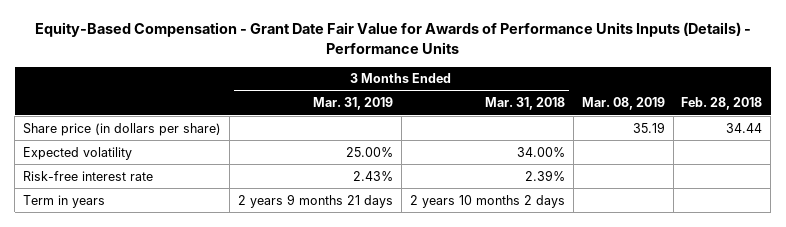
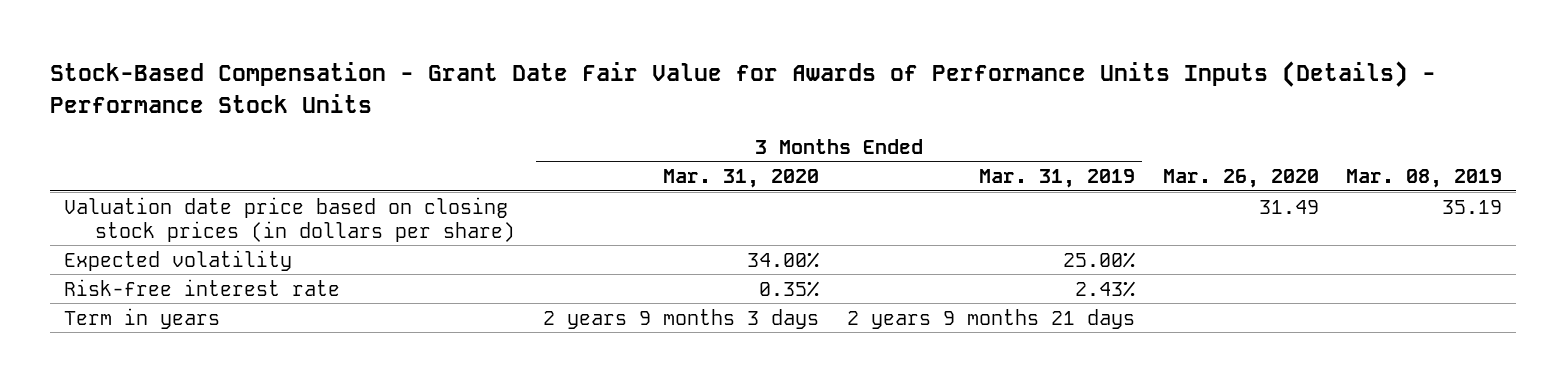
- Equity-Based Compensation - Grant Date Fair Value for Awards of Performance Units Inputs (Details) - Performance Units
+ Stock-Based Compensation - Grant Date Fair Value for Awards of Performance Units Inputs (Details) - Performance Stock Units
- | 3 Months Ended Mar. 31, 2019 | 3 Months Ended Mar. 31, 2018 | Mar. 08, 2019 | Feb. 28, 2018
+ | 3 Months Ended Mar. 31, 2020 | 3 Months Ended Mar. 31, 2019 | Mar. 26, 2020 | Mar. 08, 2019
- Share price (in dollars per share) | | | 35.19 | 34.44
+ Valuation date price based on closing stock prices (in dollars per share) | | | 31.49 | 35.19

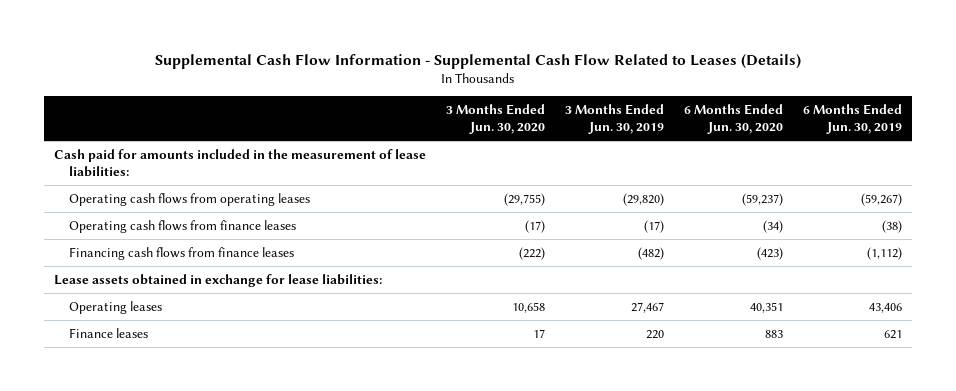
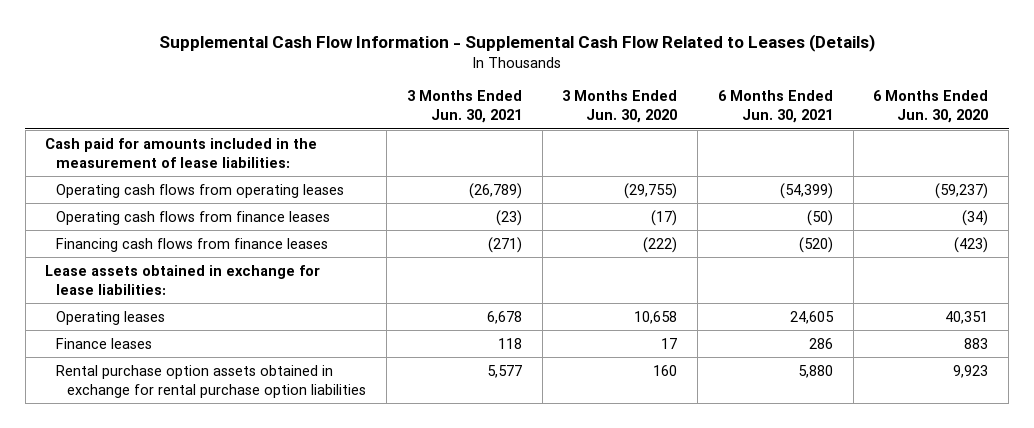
- | 3 Months Ended Jun. 30, 2020 | 3 Months Ended Jun. 30, 2019 | 6 Months Ended Jun. 30, 2020 | 6 Months Ended Jun. 30, 2019
+ | 3 Months Ended Jun. 30, 2021 | 3 Months Ended Jun. 30, 2020 | 6 Months Ended Jun. 30, 2021 | 6 Months Ended Jun. 30, 2020
+ Rental purchase option assets obtained in exchange for rental purchase option liabilities | 5,577 | 160 | 5,880 | 9,923

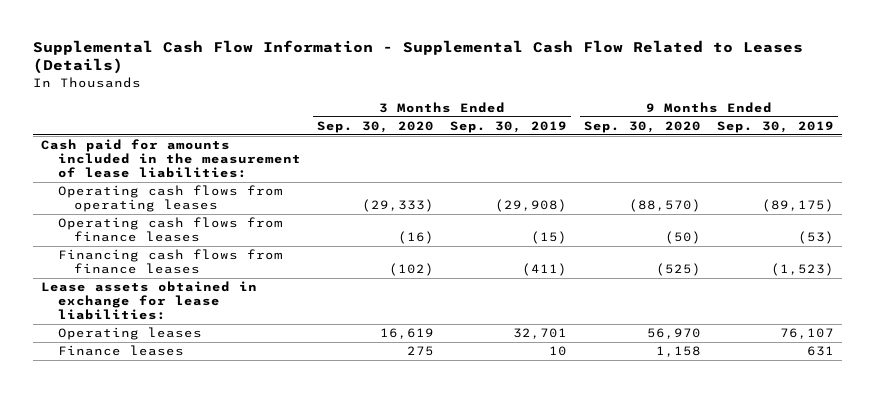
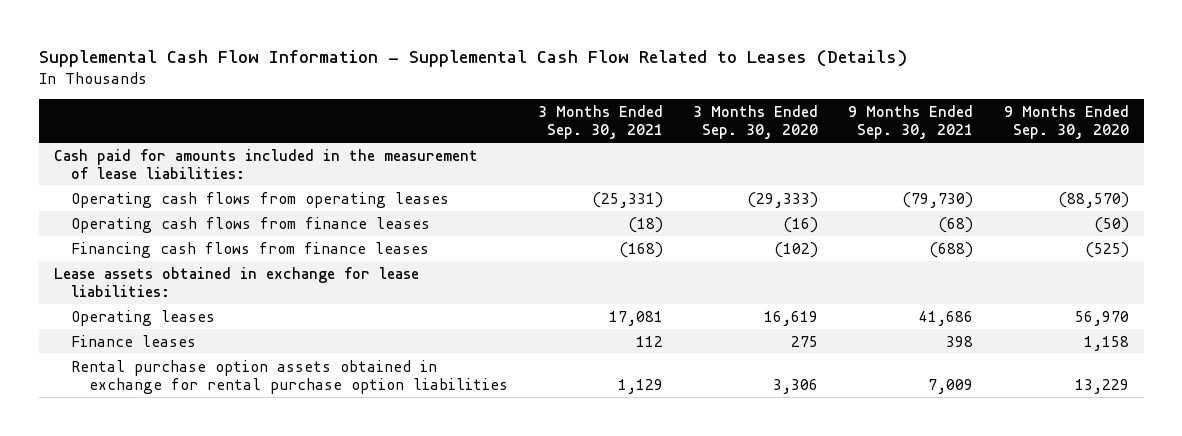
- | 3 Months Ended Sep. 30, 2020 | 3 Months Ended Sep. 30, 2019 | 9 Months Ended Sep. 30, 2020 | 9 Months Ended Sep. 30, 2019
+ | 3 Months Ended Sep. 30, 2021 | 3 Months Ended Sep. 30, 2020 | 9 Months Ended Sep. 30, 2021 | 9 Months Ended Sep. 30, 2020
+ Rental purchase option assets obtained in exchange for rental purchase option liabilities | 1,129 | 3,306 | 7,009 | 13,229

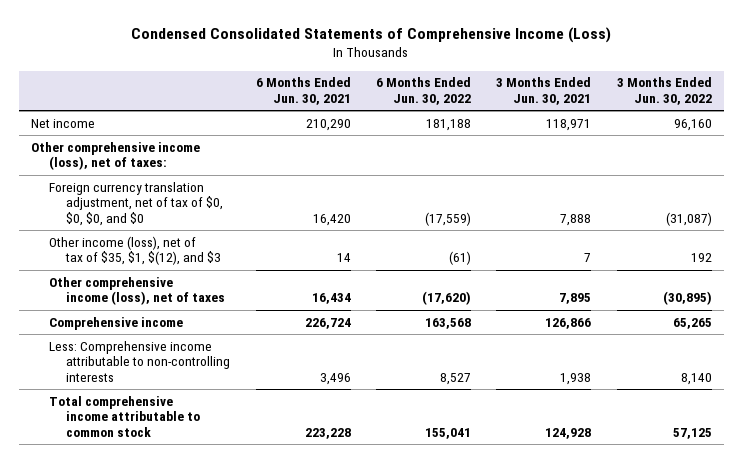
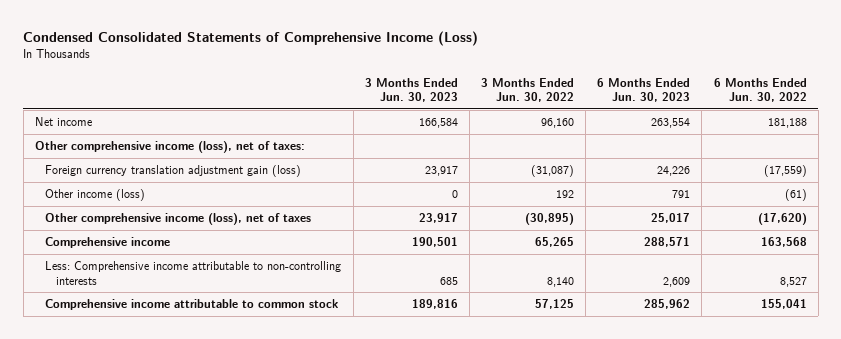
- | 6 Months Ended Jun. 30, 2021 | 6 Months Ended Jun. 30, 2022 | 3 Months Ended Jun. 30, 2021 | 3 Months Ended Jun. 30, 2022
+ | 3 Months Ended Jun. 30, 2023 | 3 Months Ended Jun. 30, 2022 | 6 Months Ended Jun. 30, 2023 | 6 Months Ended Jun. 30, 2022
- Foreign currency translation adjustment, net of tax of $0, $0, $0, and $0 | 16,420 | (17,559) | 7,888 | (31,087)
- Other income (loss), net of tax of $35, $1, $(12), and $3 | 14 | (61) | 7 | 192
+ Foreign currency translation adjustment gain (loss) | 23,917 | (31,087) | 24,226 | (17,559)
+ Other income (loss) | 0 | 192 | 791 | (61)
- Total comprehensive income attributable to common stock | 223,228 | 155,041 | 124,928 | 57,125
+ Comprehensive income attributable to common stock | 189,816 | 57,125 | 285,962 | 155,041

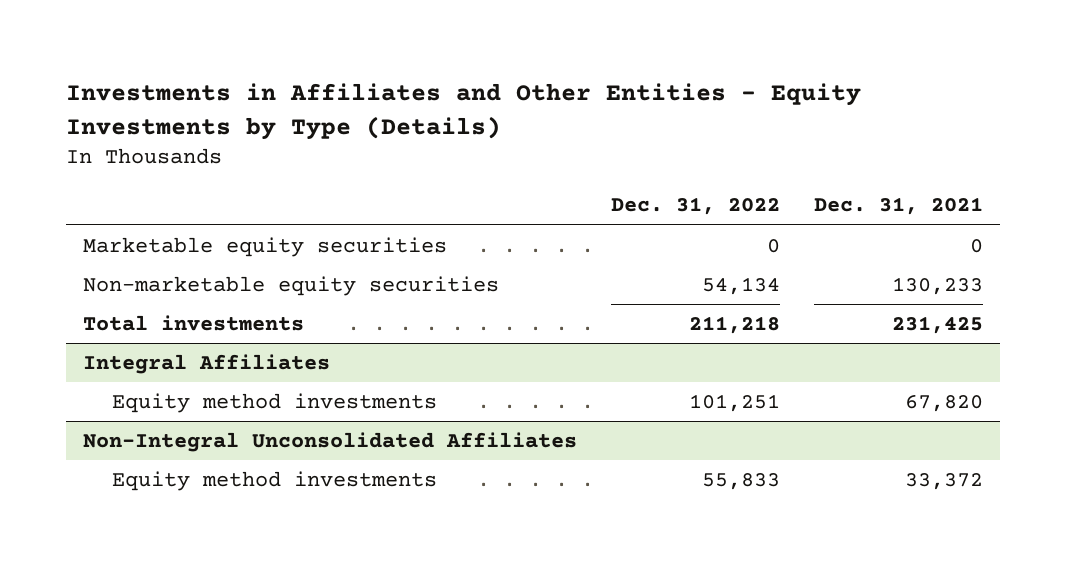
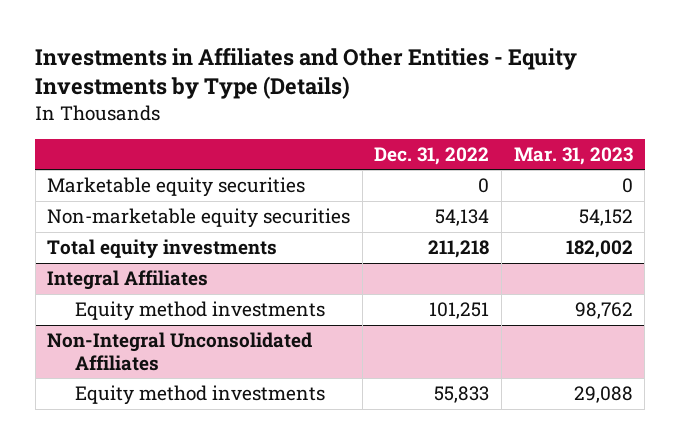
- | Dec. 31, 2022 | Dec. 31, 2021
+ | Dec. 31, 2022 | Mar. 31, 2023
- Total investments | 211,218 | 231,425
+ Total equity investments | 211,218 | 182,002

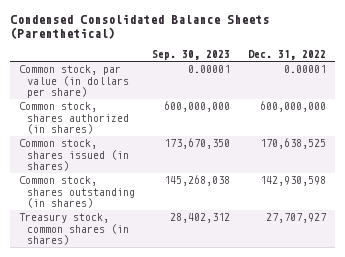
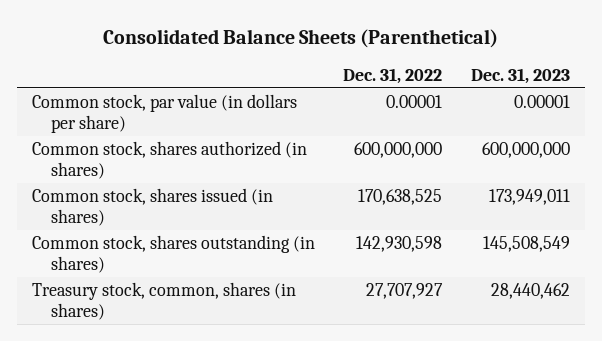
- Condensed Consolidated Balance Sheets (Parenthetical)
+ Consolidated Balance Sheets (Parenthetical)
- | Sep. 30, 2023 | Dec. 31, 2022
+ | Dec. 31, 2022 | Dec. 31, 2023
- Treasury stock, common shares (in shares) | 28,402,312 | 27,707,927
+ Treasury stock, common, shares (in shares) | 27,707,927 | 28,440,462

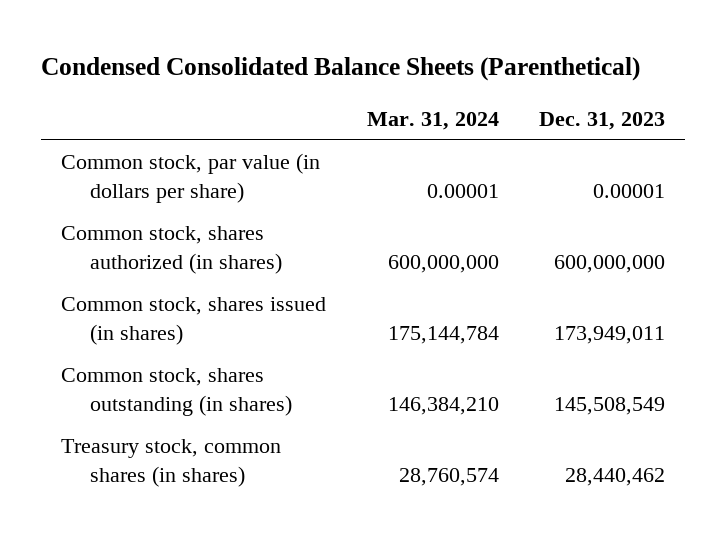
- Consolidated Balance Sheets (Parenthetical)
+ Condensed Consolidated Balance Sheets (Parenthetical)
- | Dec. 31, 2022 | Dec. 31, 2023
+ | Mar. 31, 2024 | Dec. 31, 2023
- Treasury stock, common, shares (in shares) | 27,707,927 | 28,440,462
+ Treasury stock, common shares (in shares) | 28,760,574 | 28,440,462

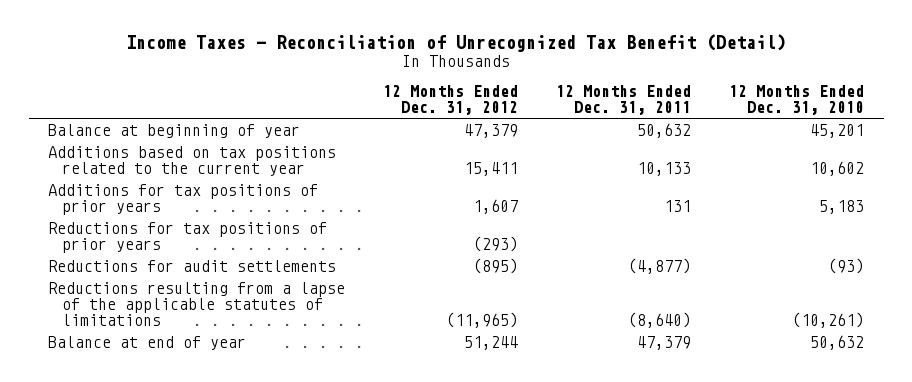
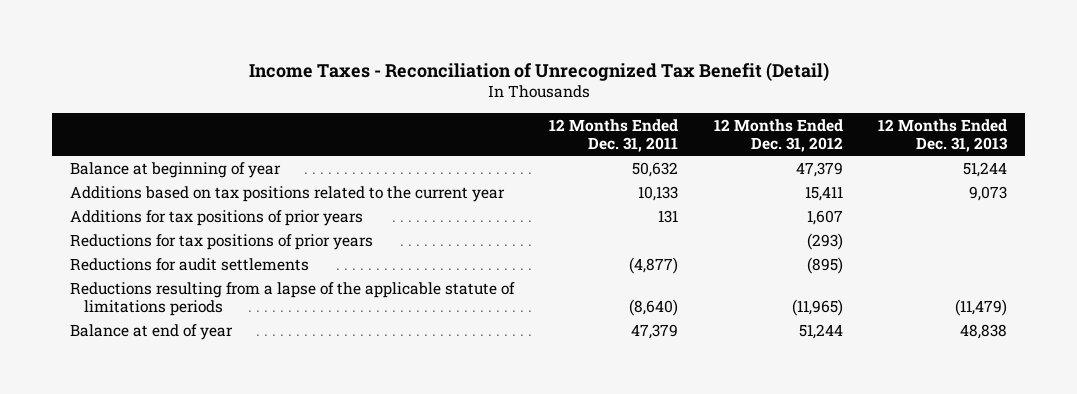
- | 12 Months Ended Dec. 31, 2012 | 12 Months Ended Dec. 31, 2011 | 12 Months Ended Dec. 31, 2010
+ | 12 Months Ended Dec. 31, 2011 | 12 Months Ended Dec. 31, 2012 | 12 Months Ended Dec. 31, 2013
- Reductions resulting from a lapse of the applicable statutes of limitations | (11,965) | (8,640) | (10,261)
+ Reductions resulting from a lapse of the applicable statute of limitations periods | (8,640) | (11,965) | (11,479)

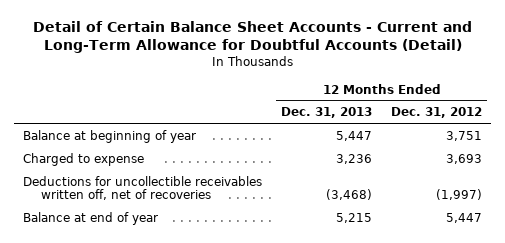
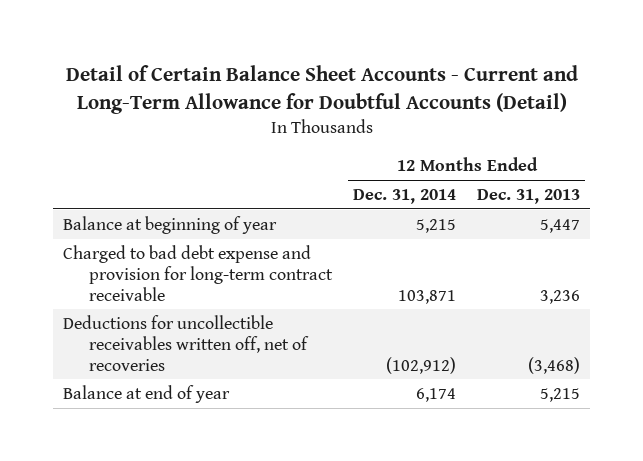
- | 12 Months Ended Dec. 31, 2013 | 12 Months Ended Dec. 31, 2012
+ | 12 Months Ended Dec. 31, 2014 | 12 Months Ended Dec. 31, 2013
- Charged to expense | 3,236 | 3,693
+ Charged to bad debt expense and provision for long-term contract receivable | 103,871 | 3,236

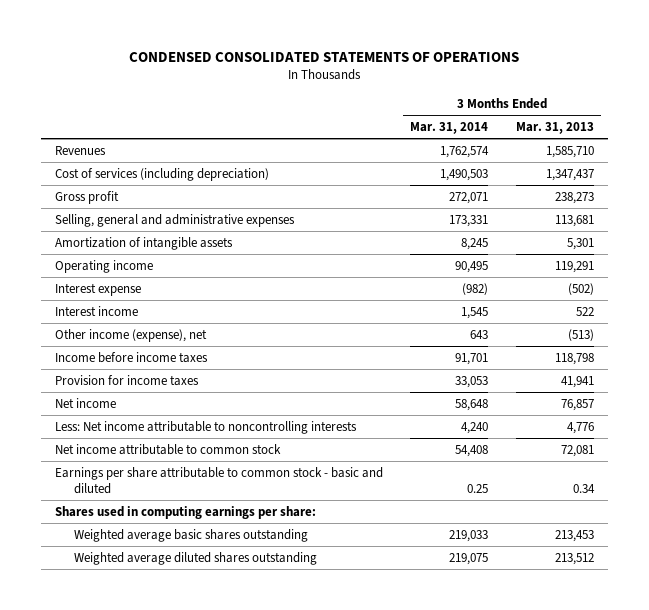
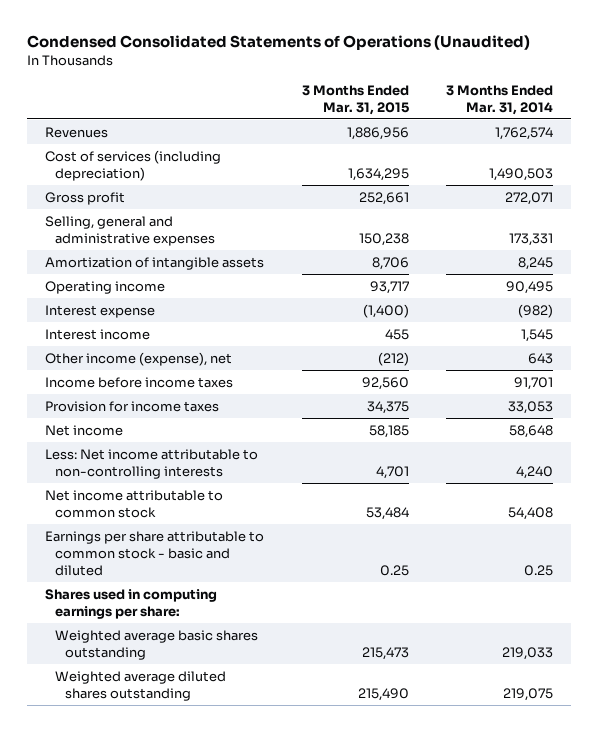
- CONDENSED CONSOLIDATED STATEMENTS OF OPERATIONS
+ Condensed Consolidated Statements of Operations (Unaudited)
- | 3 Months Ended Mar. 31, 2014 | 3 Months Ended Mar. 31, 2013
+ | 3 Months Ended Mar. 31, 2015 | 3 Months Ended Mar. 31, 2014
- Less: Net income attributable to noncontrolling interests | 4,240 | 4,776
+ Less: Net income attributable to non-controlling interests | 4,701 | 4,240

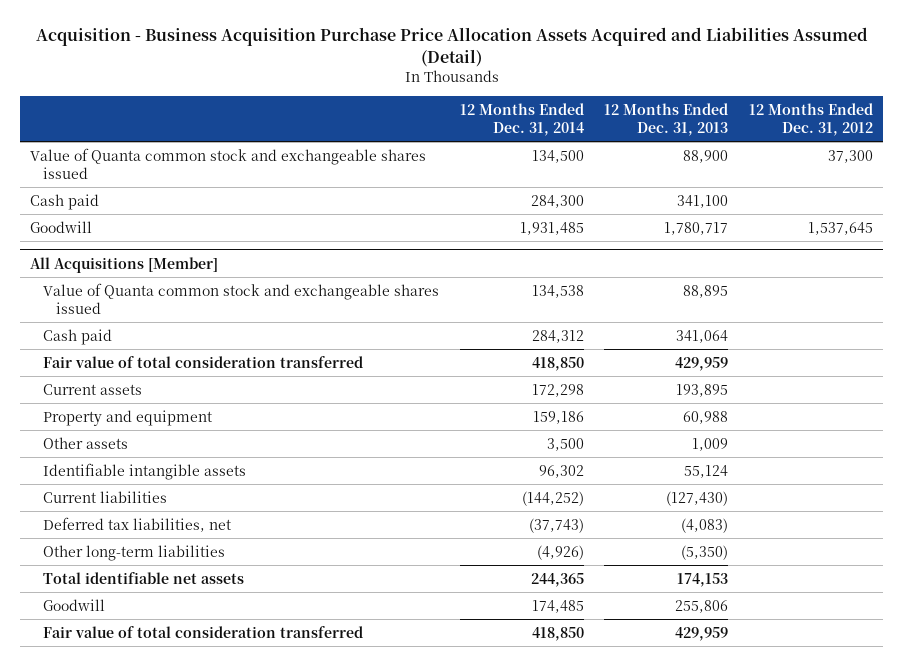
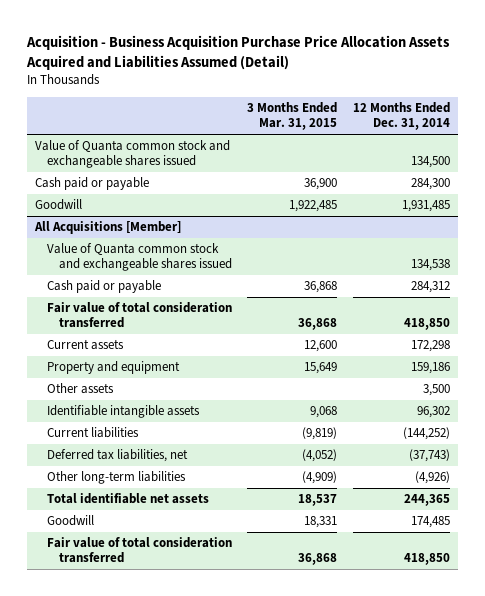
- | 12 Months Ended Dec. 31, 2014 | 12 Months Ended Dec. 31, 2013 | 12 Months Ended Dec. 31, 2012
+ | 3 Months Ended Mar. 31, 2015 | 12 Months Ended Dec. 31, 2014
- Cash paid | 284,300 | 341,100 |
+ Cash paid or payable | 36,900 | 284,300
@ All Acquisitions [Member]
- Cash paid | 284,312 | 341,064 |
+ Cash paid or payable | 36,868 | 284,312

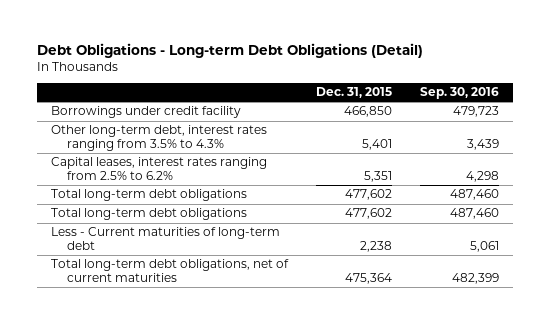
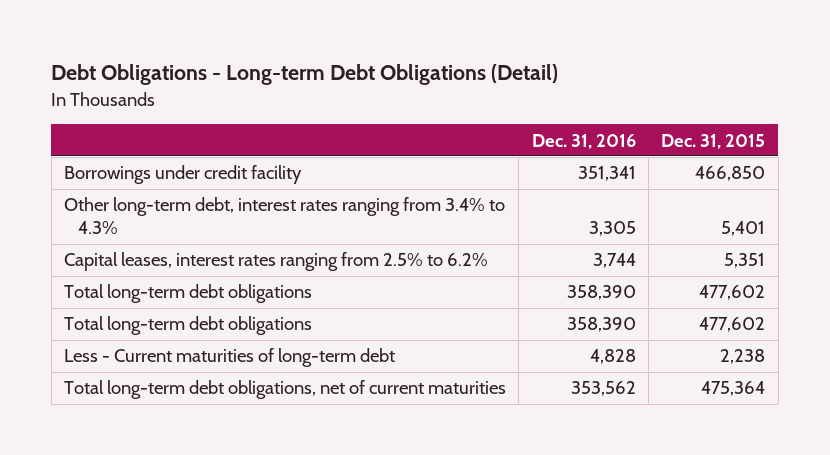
- | Dec. 31, 2015 | Sep. 30, 2016
+ | Dec. 31, 2016 | Dec. 31, 2015
- Other long-term debt, interest rates ranging from 3.5% to 4.3% | 5,401 | 3,439
+ Other long-term debt, interest rates ranging from 3.4% to 4.3% | 3,305 | 5,401

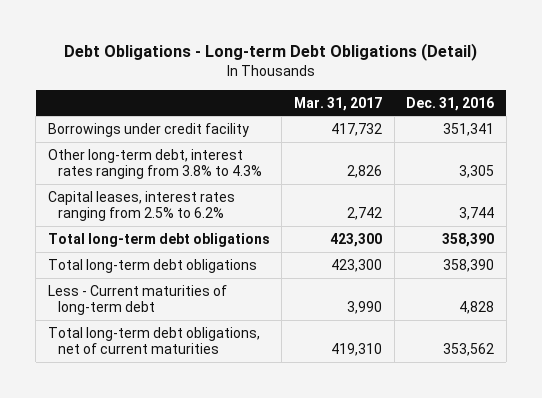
- | Dec. 31, 2016 | Dec. 31, 2015
+ | Mar. 31, 2017 | Dec. 31, 2016
- Other long-term debt, interest rates ranging from 3.4% to 4.3% | 3,305 | 5,401
+ Other long-term debt, interest rates ranging from 3.8% to 4.3% | 2,826 | 3,305

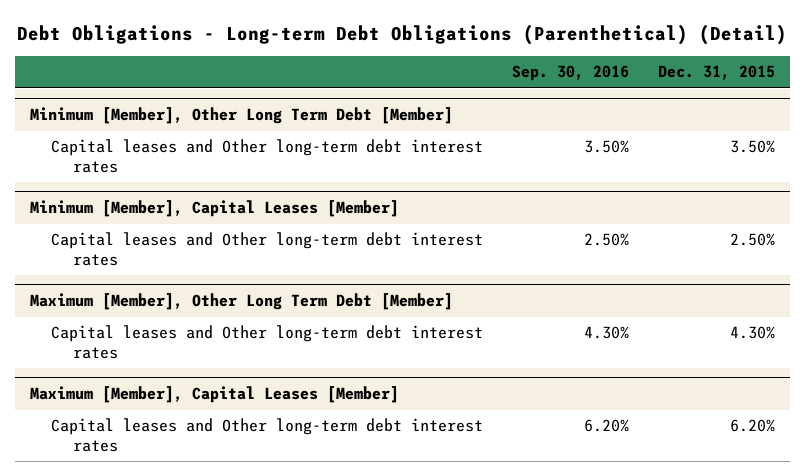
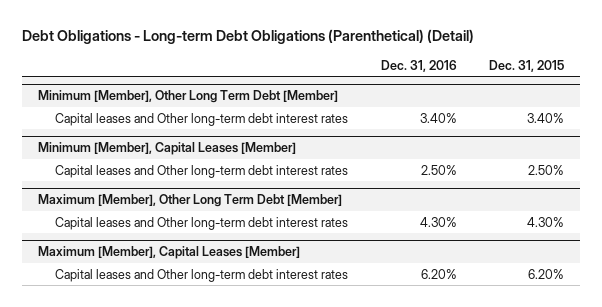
- | Sep. 30, 2016 | Dec. 31, 2015
+ | Dec. 31, 2016 | Dec. 31, 2015
@ Minimum [Member], Other Long Term Debt [Member]
- Capital leases and Other long-term debt interest rates | 3.50% | 3.50%
+ Capital leases and Other long-term debt interest rates | 3.40% | 3.40%

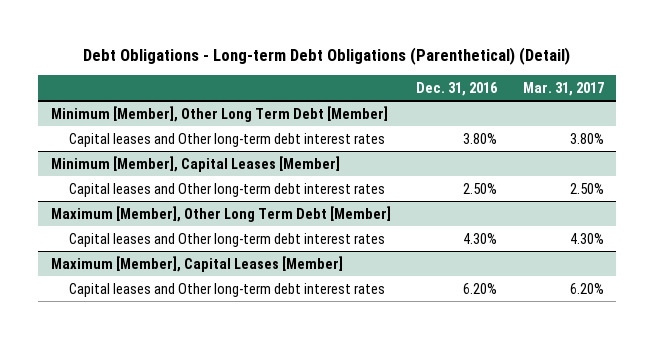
- | Dec. 31, 2016 | Dec. 31, 2015
+ | Dec. 31, 2016 | Mar. 31, 2017
@ Minimum [Member], Other Long Term Debt [Member]
- Capital leases and Other long-term debt interest rates | 3.40% | 3.40%
+ Capital leases and Other long-term debt interest rates | 3.80% | 3.80%

